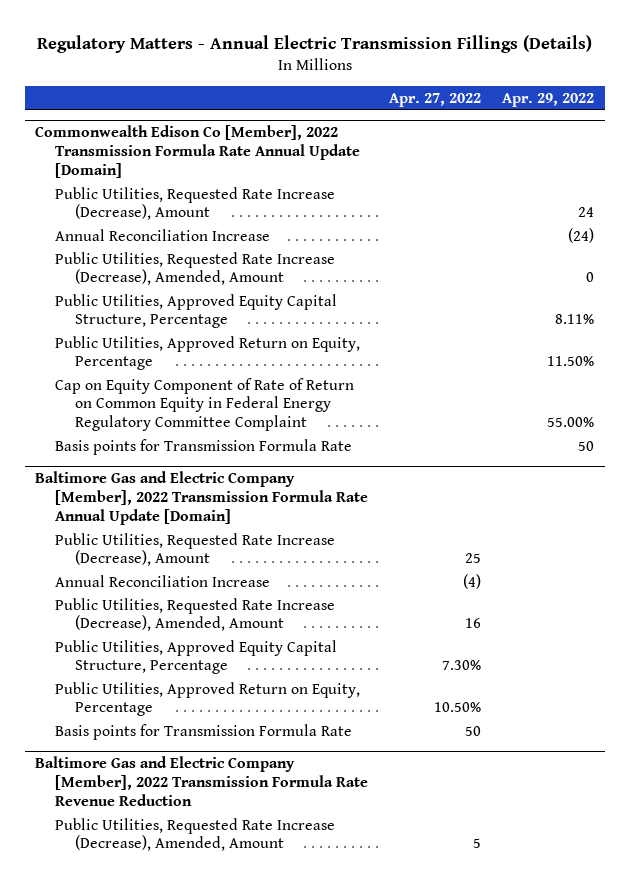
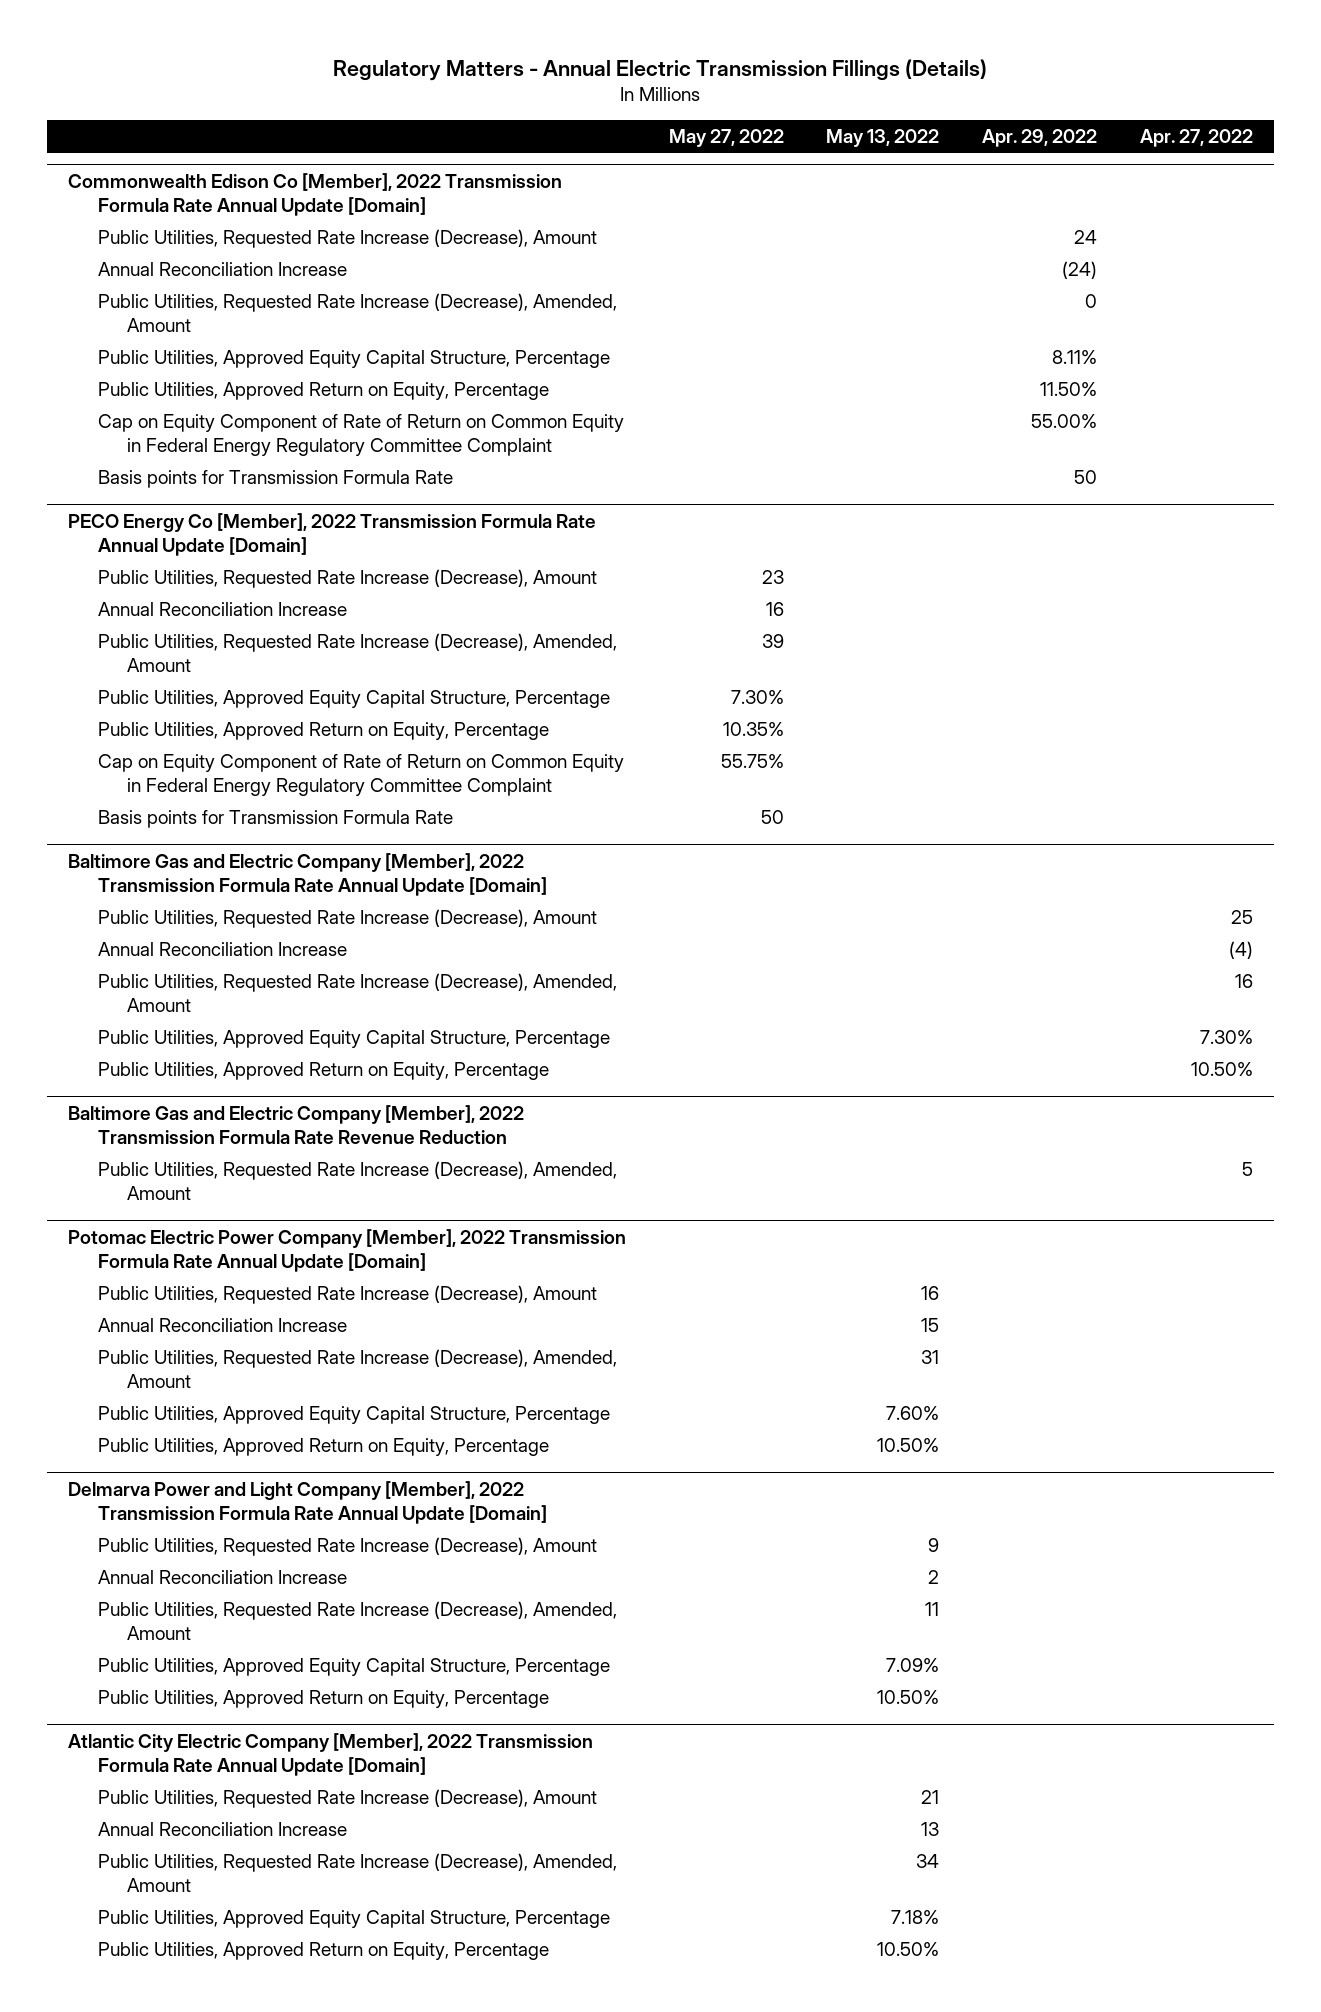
- | Apr. 27, 2022 | Apr. 29, 2022
+ | May 27, 2022 | May 13, 2022 | Apr. 29, 2022 | Apr. 27, 2022
+ PECO Energy Co [Member], 2022 Transmission Formula Rate Annual Update [Domain]
+ Public Utilities, Requested Rate Increase (Decrease), Amount | 23 | | |
+ Annual Reconciliation Increase | 16 | | |
+ Public Utilities, Requested Rate Increase (Decrease), Amended, Amount | 39 | | |
+ Public Utilities, Approved Equity Capital Structure, Percentage | 7.30% | | |
+ Public Utilities, Approved Return on Equity, Percentage | 10.35% | | |
+ Cap on Equity Component of Rate of Return on Common Equity in Federal Energy Regulatory Committee Complaint | 55.75% | | |
+ Basis points for Transmission Formula Rate | 50 | | |
@ Baltimore Gas and Electric Company [Member], 2022 Transmission Formula Rate Annual Update [Domain]
- Basis points for Transmission Formula Rate | 50 |
+ Potomac Electric Power Company [Member], 2022 Transmission Formula Rate Annual Update [Domain]
+ Public Utilities, Requested Rate Increase (Decrease), Amount | | 16 | |
+ Annual Reconciliation Increase | | 15 | |
+ Public Utilities, Requested Rate Increase (Decrease), Amended, Amount | | 31 | |
+ Public Utilities, Approved Equity Capital Structure, Percentage | | 7.60% | |
+ Public Utilities, Approved Return on Equity, Percentage | | 10.50% | |
+ Delmarva Power and Light Company [Member], 2022 Transmission Formula Rate Annual Update [Domain]
+ Public Utilities, Requested Rate Increase (Decrease), Amount | | 9 | |
+ Annual Reconciliation Increase | | 2 | |
+ Public Utilities, Requested Rate Increase (Decrease), Amended, Amount | | 11 | |
+ Public Utilities, Approved Equity Capital Structure, Percentage | | 7.09% | |
+ Public Utilities, Approved Return on Equity, Percentage | | 10.50% | |
+ Atlantic City Electric Company [Member], 2022 Transmission Formula Rate Annual Update [Domain]
+ Public Utilities, Requested Rate Increase (Decrease), Amount | | 21 | |
+ Annual Reconciliation Increase | | 13 | |
+ Public Utilities, Requested Rate Increase (Decrease), Amended, Amount | | 34 | |
+ Public Utilities, Approved Equity Capital Structure, Percentage | | 7.18% | |
+ Public Utilities, Approved Return on Equity, Percentage | | 10.50% | |

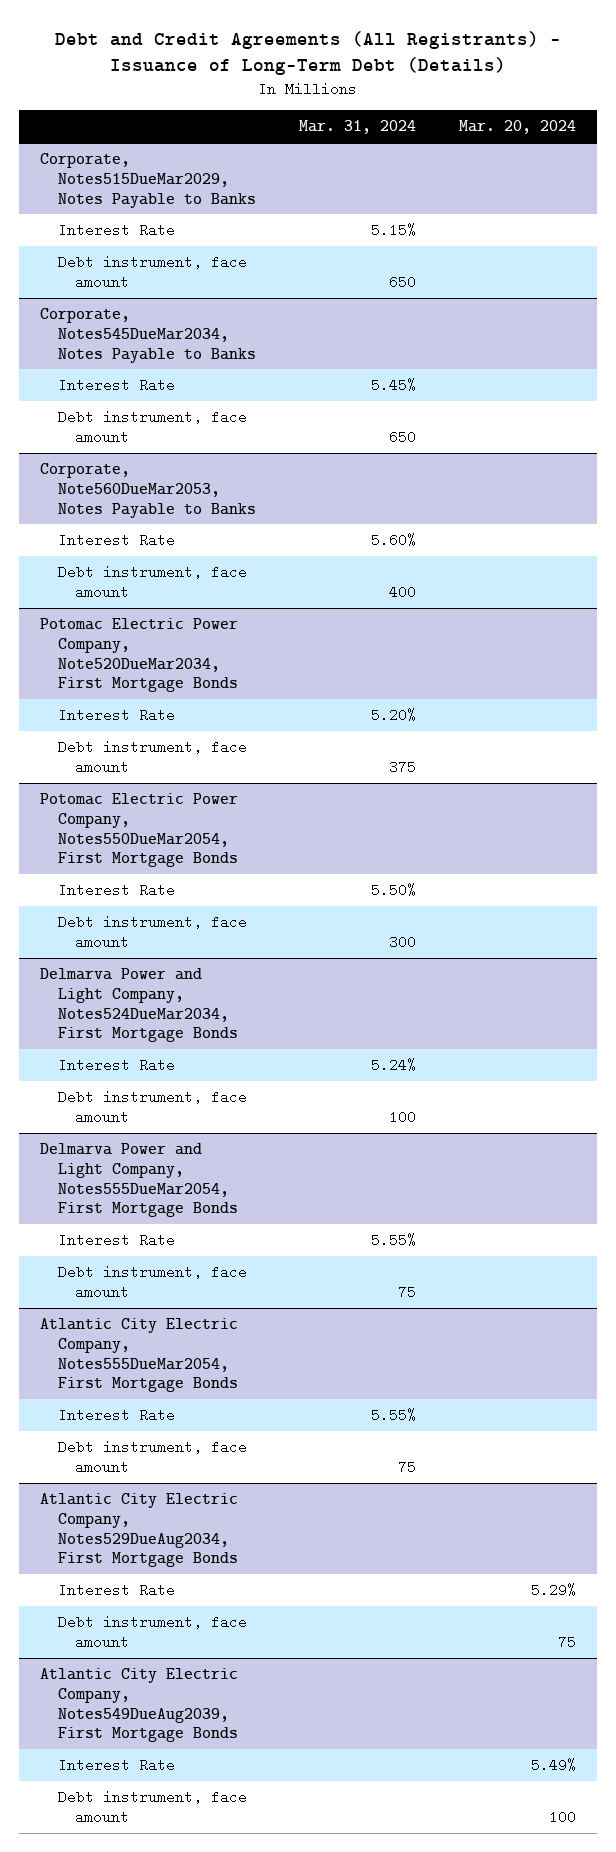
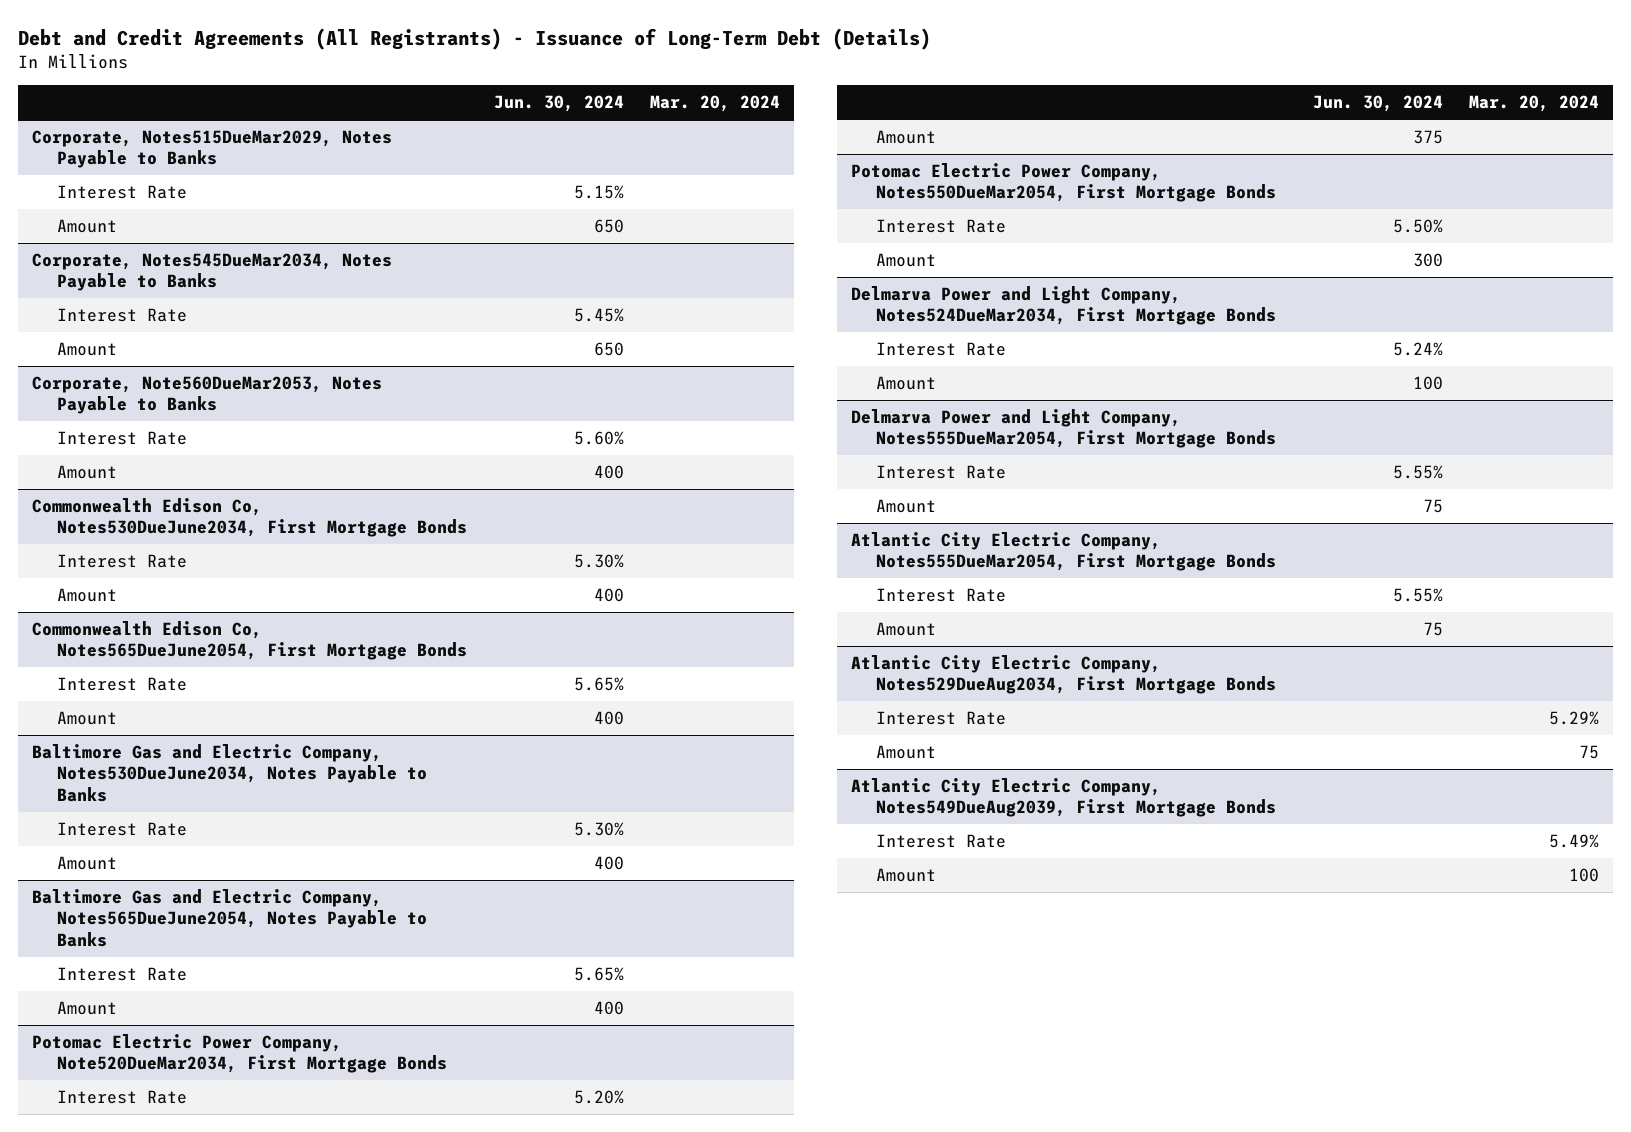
- | Mar. 31, 2024 | Mar. 20, 2024
+ | Jun. 30, 2024 | Mar. 20, 2024
@ Corporate, Notes515DueMar2029, Notes Payable to Banks
- Debt instrument, face amount | 650 |
+ Amount | 650 |
@ Corporate, Notes545DueMar2034, Notes Payable to Banks
- Debt instrument, face amount | 650 |
+ Amount | 650 |
@ Corporate, Note560DueMar2053, Notes Payable to Banks
- Debt instrument, face amount | 400 |
+ Amount | 400 |
+ Commonwealth Edison Co, Notes530DueJune2034, First Mortgage Bonds
+ Interest Rate | 5.30% |
+ Amount | 400 |
+ Commonwealth Edison Co, Notes565DueJune2054, First Mortgage Bonds
+ Interest Rate | 5.65% |
+ Amount | 400 |
+ Baltimore Gas and Electric Company, Notes530DueJune2034, Notes Payable to Banks
+ Interest Rate | 5.30% |
+ Amount | 400 |
+ Baltimore Gas and Electric Company, Notes565DueJune2054, Notes Payable to Banks
+ Interest Rate | 5.65% |
+ Amount | 400 |
@ Potomac Electric Power Company, Note520DueMar2034, First Mortgage Bonds
- Debt instrument, face amount | 375 |
+ Amount | 375 |
@ Potomac Electric Power Company, Notes550DueMar2054, First Mortgage Bonds
- Debt instrument, face amount | 300 |
+ Amount | 300 |
@ Delmarva Power and Light Company, Notes524DueMar2034, First Mortgage Bonds
- Debt instrument, face amount | 100 |
+ Amount | 100 |
@ Delmarva Power and Light Company, Notes555DueMar2054, First Mortgage Bonds
- Debt instrument, face amount | 75 |
+ Amount | 75 |
@ Atlantic City Electric Company, Notes555DueMar2054, First Mortgage Bonds
- Debt instrument, face amount | 75 |
+ Amount | 75 |
@ Atlantic City Electric Company, Notes529DueAug2034, First Mortgage Bonds
- Debt instrument, face amount | | 75
+ Amount | | 75
@ Atlantic City Electric Company, Notes549DueAug2039, First Mortgage Bonds
- Debt instrument, face amount | | 100
+ Amount | | 100

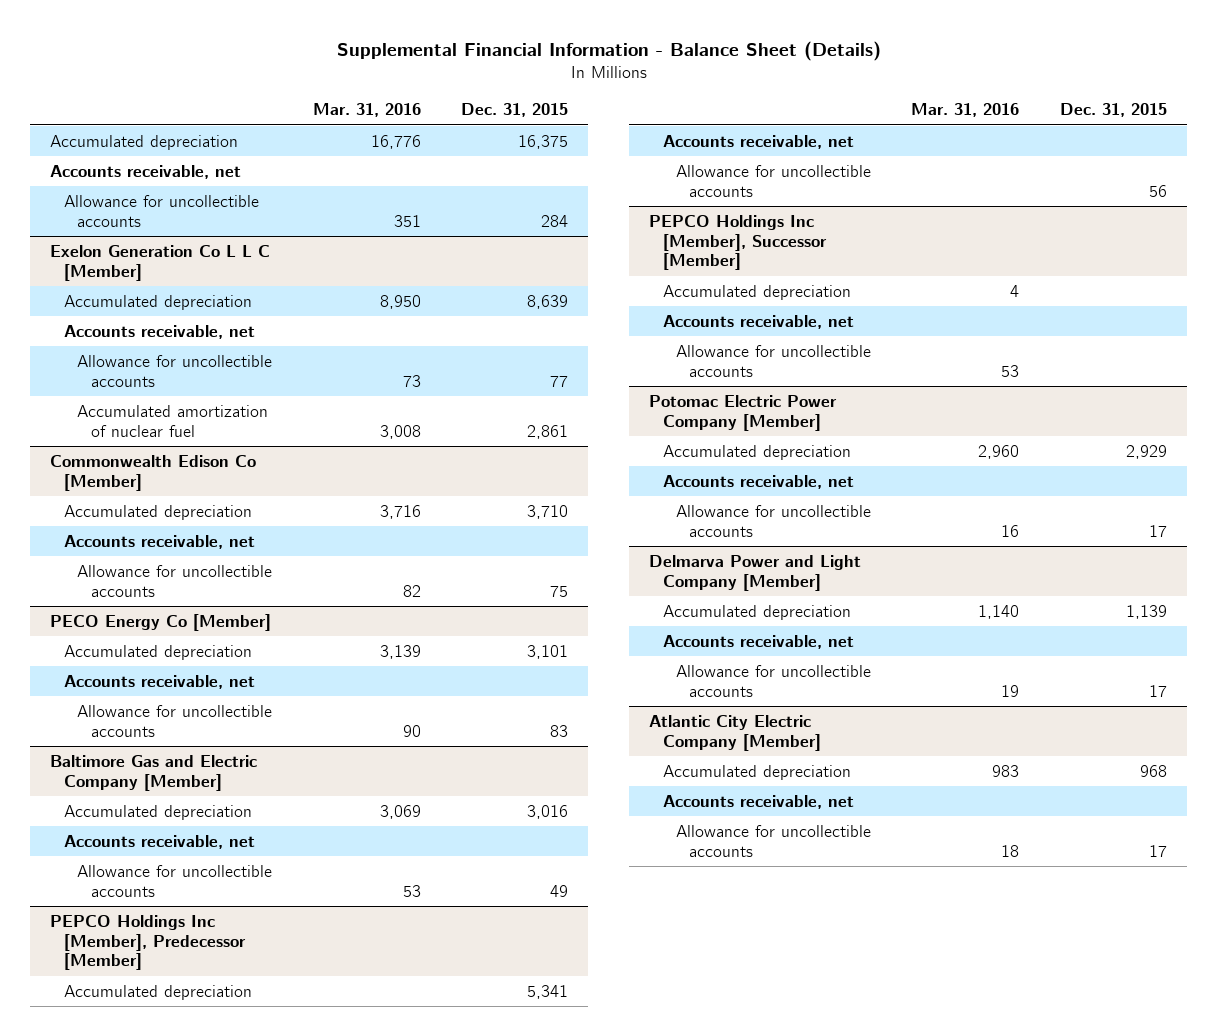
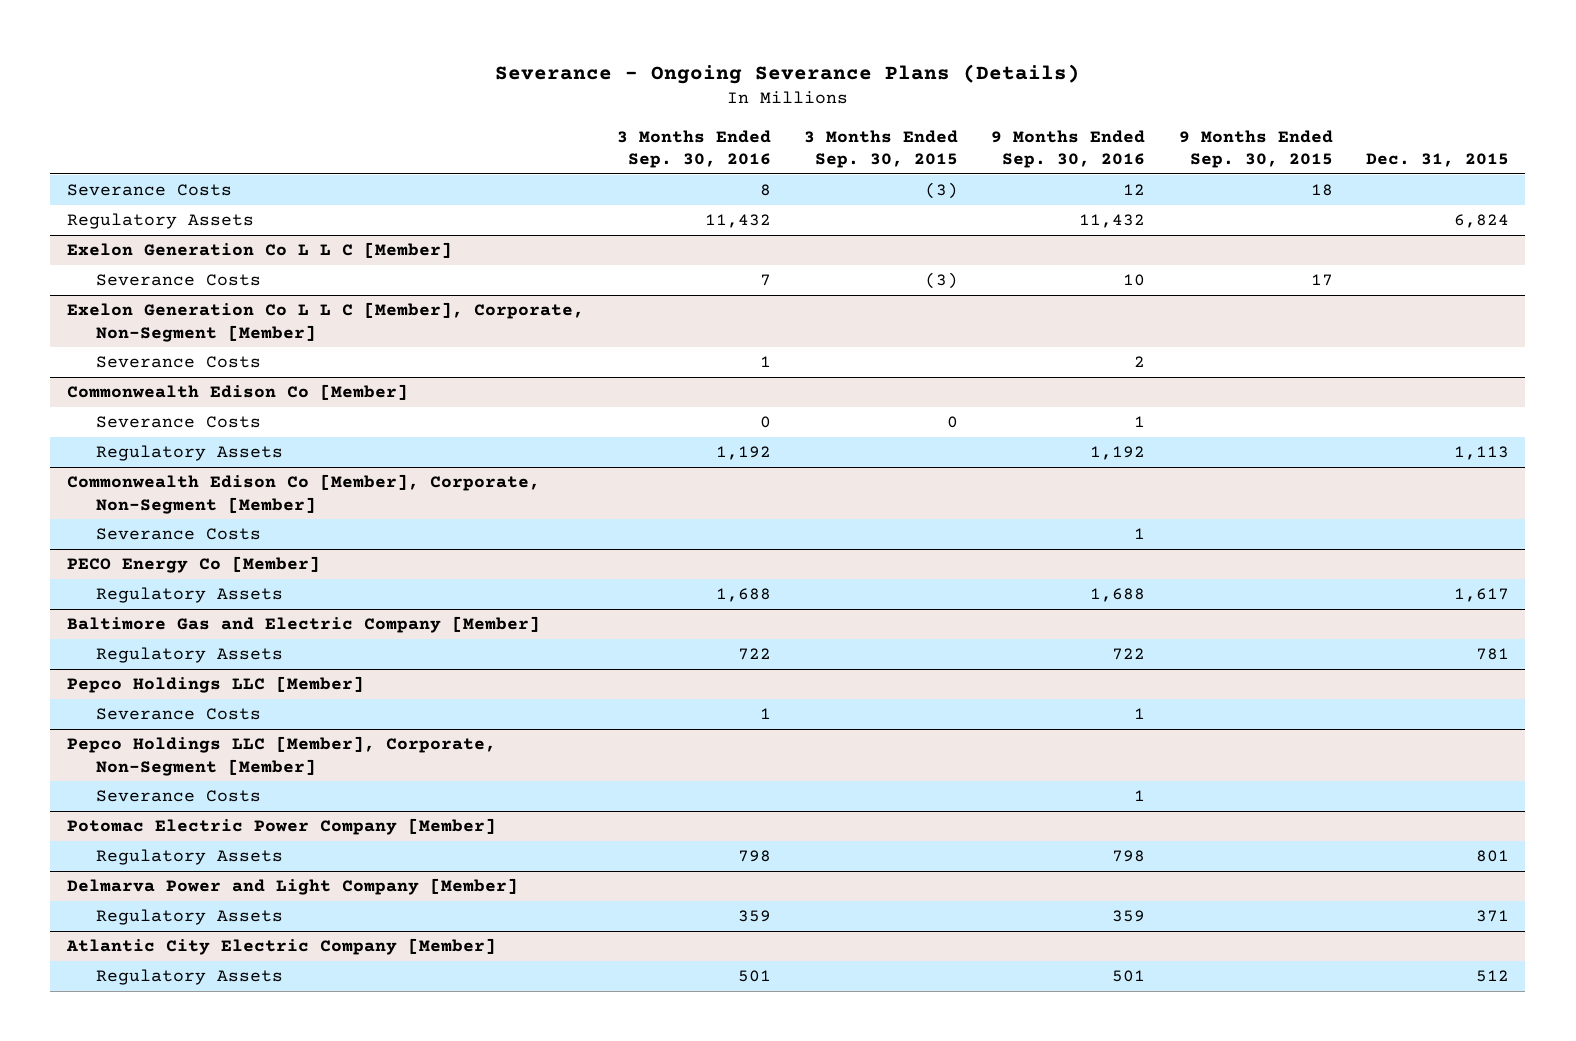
- Supplemental Financial Information - Balance Sheet (Details)
+ Severance - Ongoing Severance Plans (Details)
- | Mar. 31, 2016 | Dec. 31, 2015
+ | 3 Months Ended Sep. 30, 2016 | 3 Months Ended Sep. 30, 2015 | 9 Months Ended Sep. 30, 2016 | 9 Months Ended Sep. 30, 2015 | Dec. 31, 2015
- Accumulated depreciation | 16,776 | 16,375
- Accounts receivable, net
- Allowance for uncollectible accounts | 351 | 284
+ Severance Costs | 8 | (3) | 12 | 18 |
+ Regulatory Assets | 11,432 | | 11,432 | | 6,824
@ Exelon Generation Co L L C [Member]
- Accumulated depreciation | 8,950 | 8,639
- Accounts receivable, net
- Allowance for uncollectible accounts | 73 | 77
- Accumulated amortization of nuclear fuel | 3,008 | 2,861
+ Severance Costs | 7 | (3) | 10 | 17 |
+ Exelon Generation Co L L C [Member], Corporate, Non-Segment [Member]
+ Severance Costs | 1 | | 2 | |
@ Commonwealth Edison Co [Member]
- Accumulated depreciation | 3,716 | 3,710
- Accounts receivable, net
- Allowance for uncollectible accounts | 82 | 75
+ Severance Costs | 0 | 0 | 1 | |
+ Regulatory Assets | 1,192 | | 1,192 | | 1,113
+ Commonwealth Edison Co [Member], Corporate, Non-Segment [Member]
+ Severance Costs | | | 1 | |
@ PECO Energy Co [Member]
- Accumulated depreciation | 3,139 | 3,101
- Accounts receivable, net
- Allowance for uncollectible accounts | 90 | 83
+ Regulatory Assets | 1,688 | | 1,688 | | 1,617
@ Baltimore Gas and Electric Company [Member]
- Accumulated depreciation | 3,069 | 3,016
- Accounts receivable, net
- Allowance for uncollectible accounts | 53 | 49
- PEPCO Holdings Inc [Member], Predecessor [Member]
- Accumulated depreciation | | 5,341
- Accounts receivable, net
- Allowance for uncollectible accounts | | 56
- PEPCO Holdings Inc [Member], Successor [Member]
- Accumulated depreciation | 4 |
- Accounts receivable, net
- Allowance for uncollectible accounts | 53 |
@ Baltimore Gas and Electric Company [Member]
+ Regulatory Assets | 722 | | 722 | | 781
+ Pepco Holdings LLC [Member]
+ Severance Costs | 1 | | 1 | |
+ Pepco Holdings LLC [Member], Corporate, Non-Segment [Member]
+ Severance Costs | | | 1 | |
@ Potomac Electric Power Company [Member]
- Accumulated depreciation | 2,960 | 2,929
- Accounts receivable, net
- Allowance for uncollectible accounts | 16 | 17
+ Regulatory Assets | 798 | | 798 | | 801
@ Delmarva Power and Light Company [Member]
- Accumulated depreciation | 1,140 | 1,139
- Accounts receivable, net
- Allowance for uncollectible accounts | 19 | 17
+ Regulatory Assets | 359 | | 359 | | 371
@ Atlantic City Electric Company [Member]
- Accumulated depreciation | 983 | 968
- Accounts receivable, net
- Allowance for uncollectible accounts | 18 | 17
+ Regulatory Assets | 501 | | 501 | | 512

